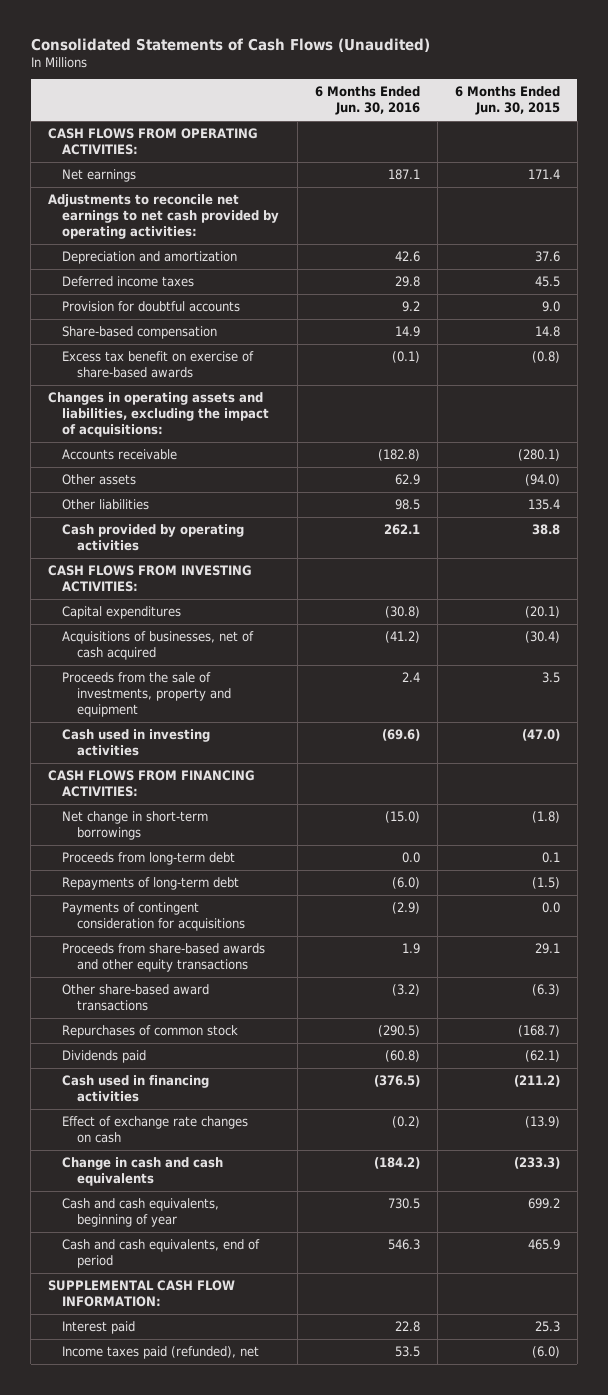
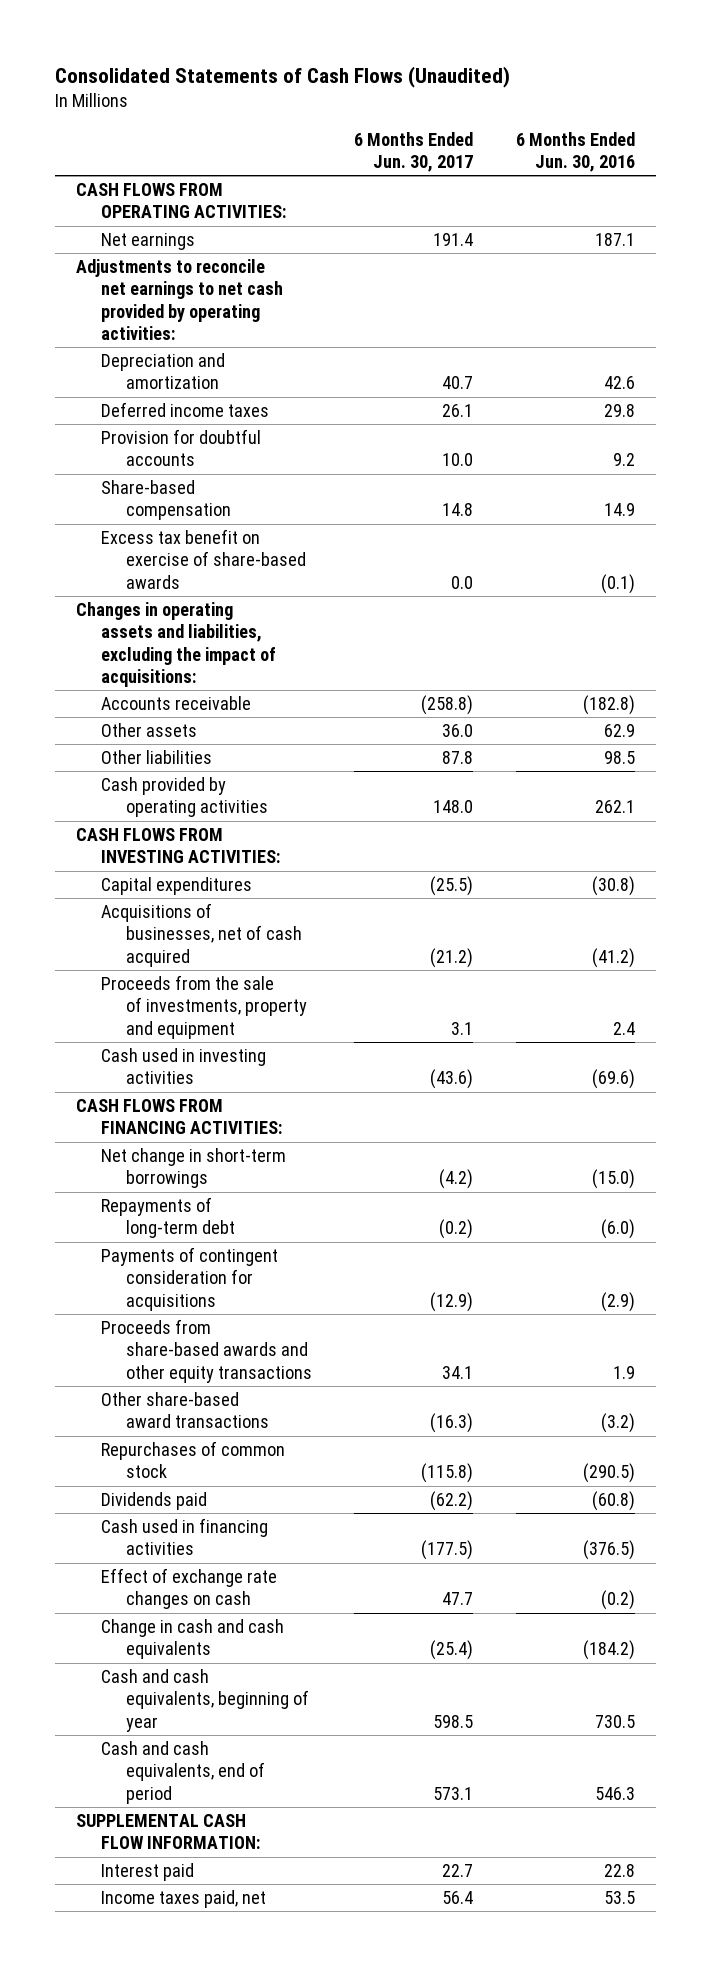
- | 6 Months Ended Jun. 30, 2016 | 6 Months Ended Jun. 30, 2015
+ | 6 Months Ended Jun. 30, 2017 | 6 Months Ended Jun. 30, 2016
- Proceeds from long-term debt | 0.0 | 0.1
- Income taxes paid (refunded), net | 53.5 | (6.0)
+ Income taxes paid, net | 56.4 | 53.5

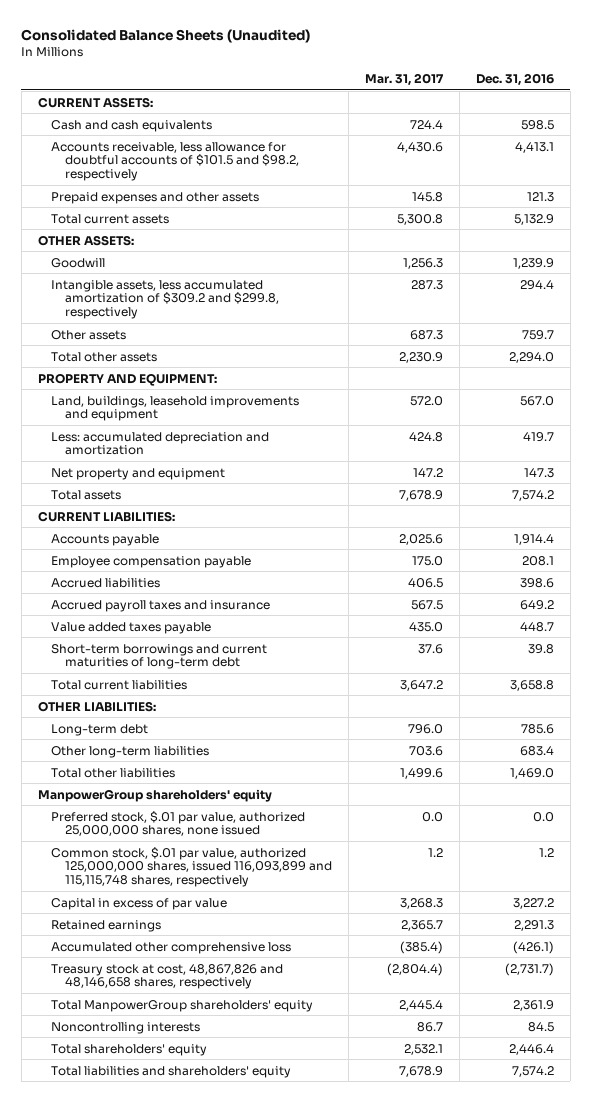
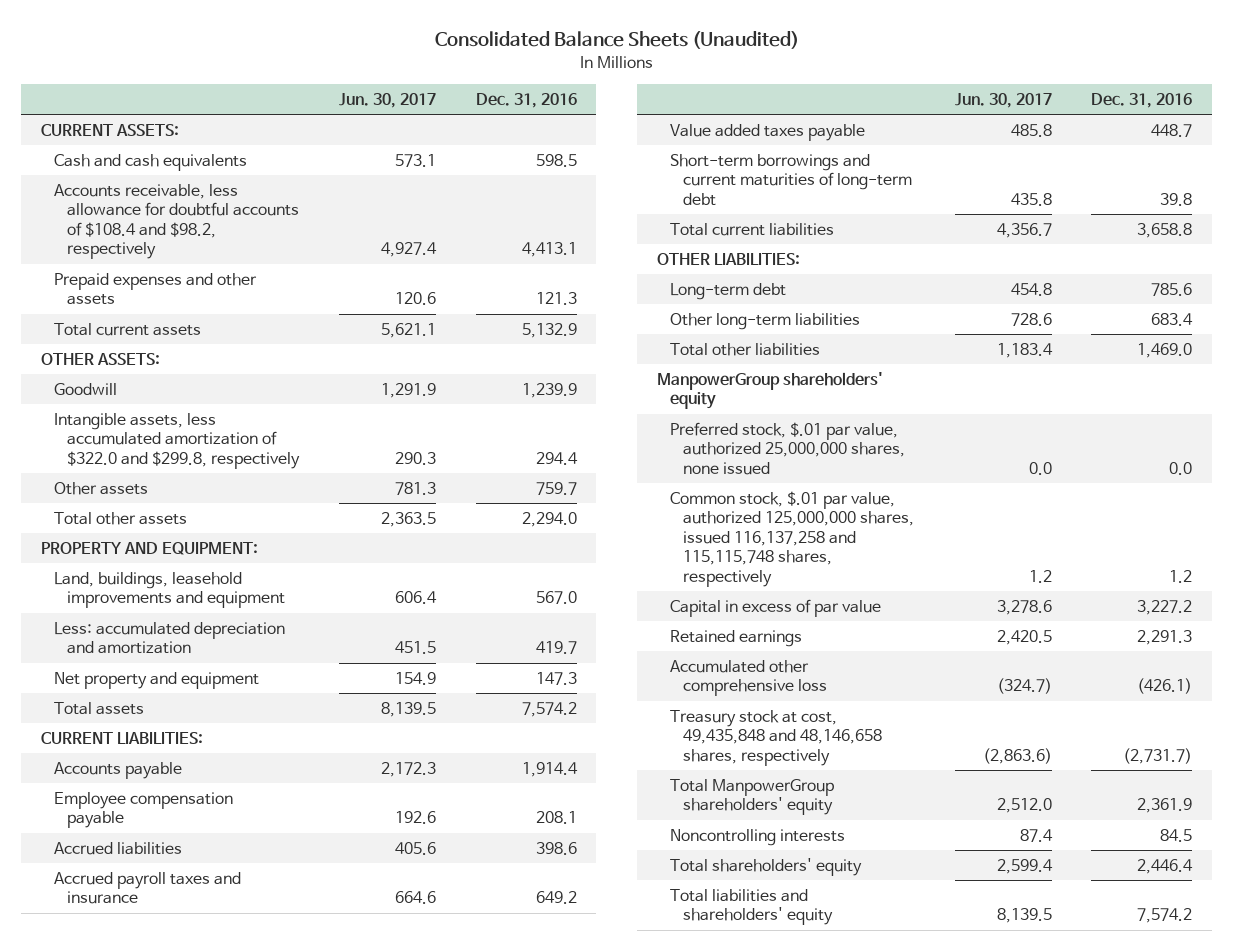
- | Mar. 31, 2017 | Dec. 31, 2016
+ | Jun. 30, 2017 | Dec. 31, 2016
- Accounts receivable, less allowance for doubtful accounts of $101.5 and $98.2, respectively | 4,430.6 | 4,413.1
+ Accounts receivable, less allowance for doubtful accounts of $108.4 and $98.2, respectively | 4,927.4 | 4,413.1
- Intangible assets, less accumulated amortization of $309.2 and $299.8, respectively | 287.3 | 294.4
+ Intangible assets, less accumulated amortization of $322.0 and $299.8, respectively | 290.3 | 294.4
- Common stock, $.01 par value, authorized 125,000,000 shares, issued 116,093,899 and 115,115,748 shares, respectively | 1.2 | 1.2
+ Common stock, $.01 par value, authorized 125,000,000 shares, issued 116,137,258 and 115,115,748 shares, respectively | 1.2 | 1.2
- Treasury stock at cost, 48,867,826 and 48,146,658 shares, respectively | (2,804.4) | (2,731.7)
+ Treasury stock at cost, 49,435,848 and 48,146,658 shares, respectively | (2,863.6) | (2,731.7)

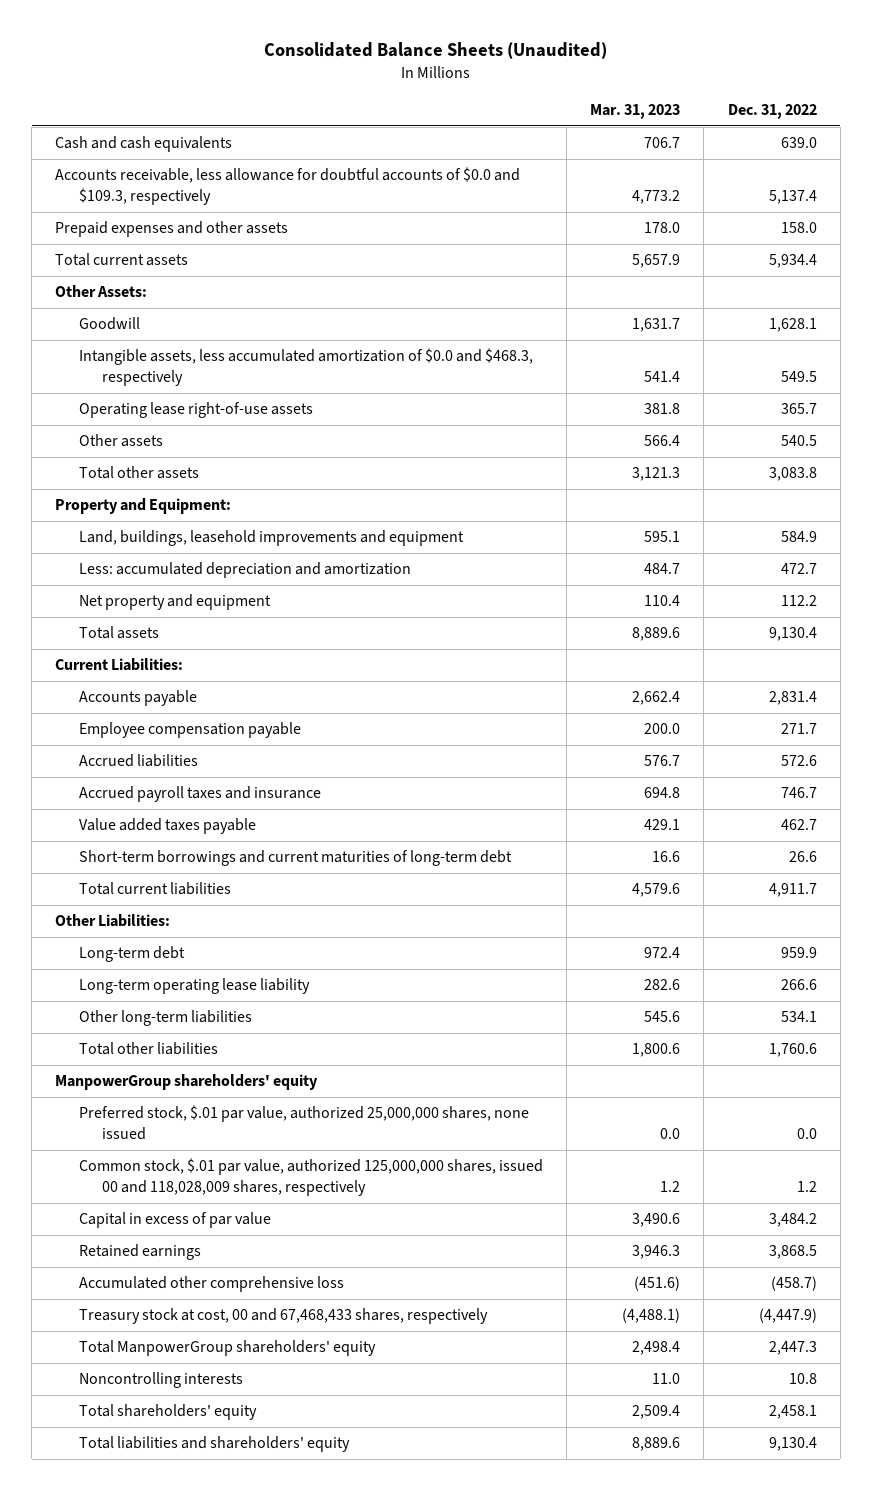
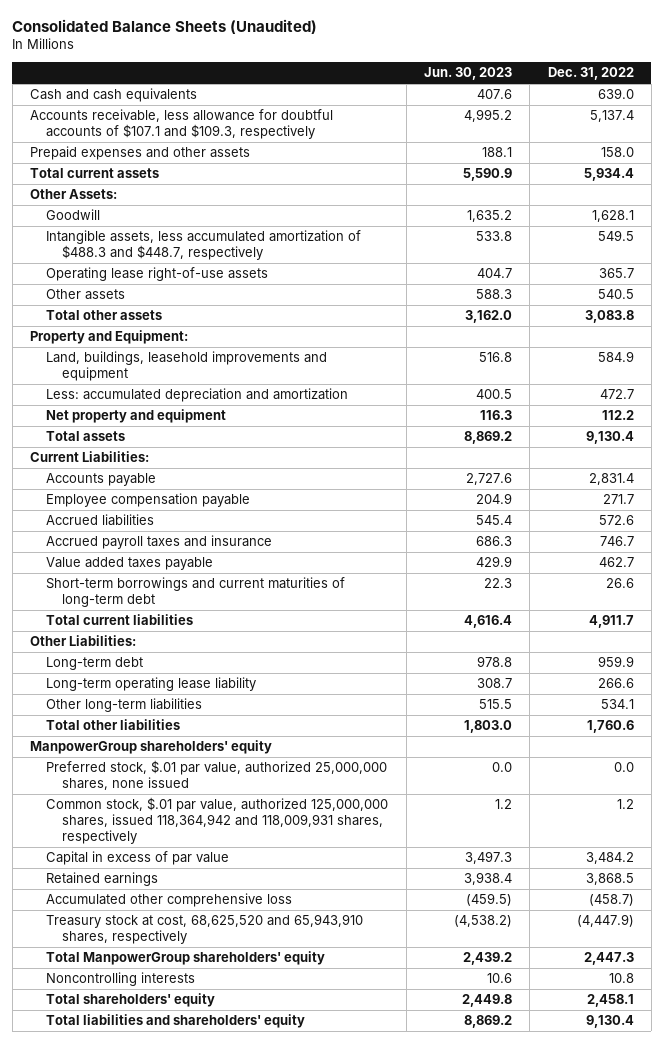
- | Mar. 31, 2023 | Dec. 31, 2022
+ | Jun. 30, 2023 | Dec. 31, 2022
- Accounts receivable, less allowance for doubtful accounts of $0.0 and $109.3, respectively | 4,773.2 | 5,137.4
+ Accounts receivable, less allowance for doubtful accounts of $107.1 and $109.3, respectively | 4,995.2 | 5,137.4
- Intangible assets, less accumulated amortization of $0.0 and $468.3, respectively | 541.4 | 549.5
+ Intangible assets, less accumulated amortization of $488.3 and $448.7, respectively | 533.8 | 549.5
- Common stock, $.01 par value, authorized 125,000,000 shares, issued 00 and 118,028,009 shares, respectively | 1.2 | 1.2
+ Common stock, $.01 par value, authorized 125,000,000 shares, issued 118,364,942 and 118,009,931 shares, respectively | 1.2 | 1.2
- Treasury stock at cost, 00 and 67,468,433 shares, respectively | (4,488.1) | (4,447.9)
+ Treasury stock at cost, 68,625,520 and 65,943,910 shares, respectively | (4,538.2) | (4,447.9)

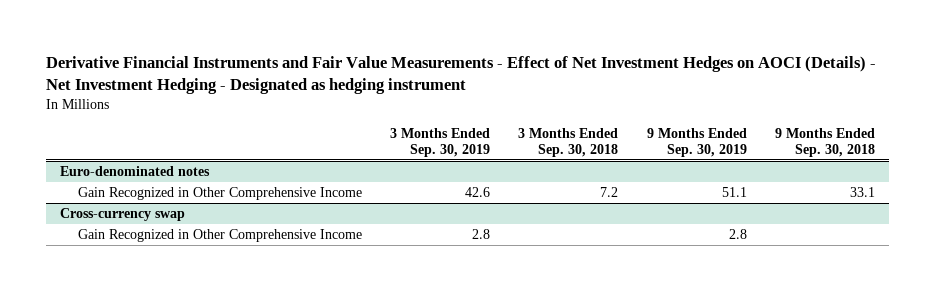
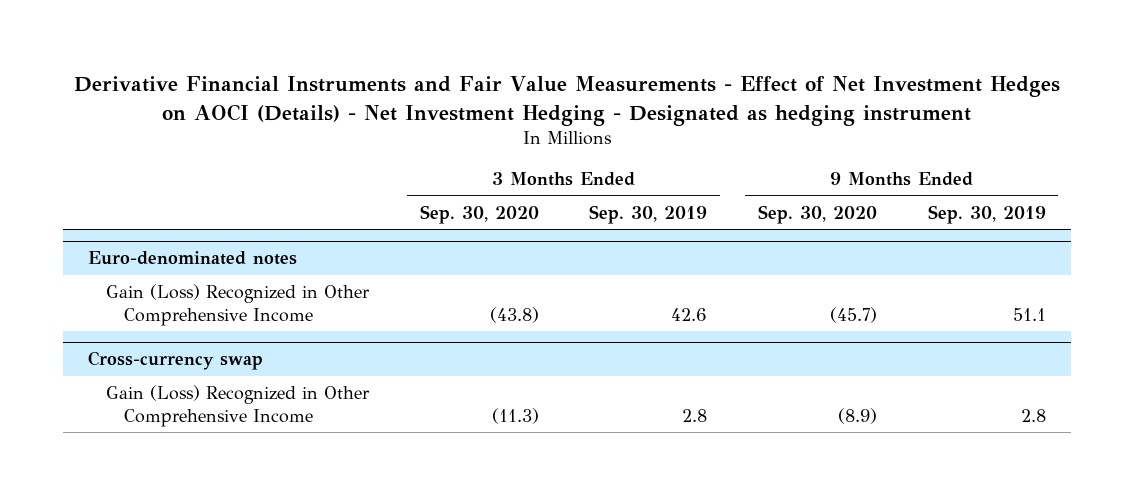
- | 3 Months Ended Sep. 30, 2019 | 3 Months Ended Sep. 30, 2018 | 9 Months Ended Sep. 30, 2019 | 9 Months Ended Sep. 30, 2018
+ | 3 Months Ended Sep. 30, 2020 | 3 Months Ended Sep. 30, 2019 | 9 Months Ended Sep. 30, 2020 | 9 Months Ended Sep. 30, 2019
@ Euro-denominated notes
- Gain Recognized in Other Comprehensive Income | 42.6 | 7.2 | 51.1 | 33.1
+ Gain (Loss) Recognized in Other Comprehensive Income | (43.8) | 42.6 | (45.7) | 51.1
@ Cross-currency swap
- Gain Recognized in Other Comprehensive Income | 2.8 | | 2.8 |
+ Gain (Loss) Recognized in Other Comprehensive Income | (11.3) | 2.8 | (8.9) | 2.8

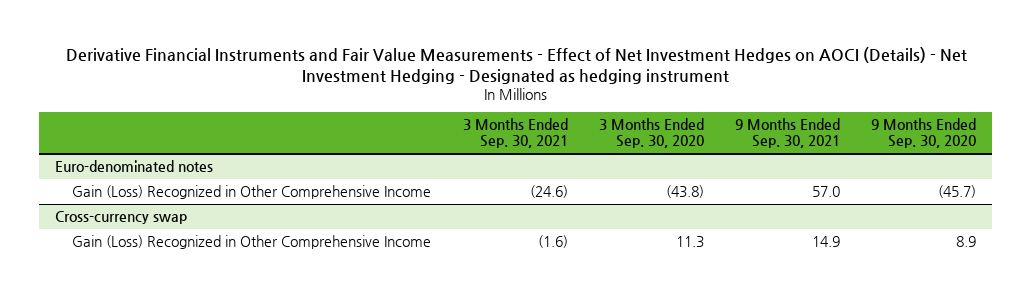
- | 3 Months Ended Sep. 30, 2020 | 3 Months Ended Sep. 30, 2019 | 9 Months Ended Sep. 30, 2020 | 9 Months Ended Sep. 30, 2019
+ | 3 Months Ended Sep. 30, 2021 | 3 Months Ended Sep. 30, 2020 | 9 Months Ended Sep. 30, 2021 | 9 Months Ended Sep. 30, 2020
@ Cross-currency swap
- Gain (Loss) Recognized in Other Comprehensive Income | (11.3) | 2.8 | (8.9) | 2.8
+ Gain (Loss) Recognized in Other Comprehensive Income | (1.6) | 11.3 | 14.9 | 8.9

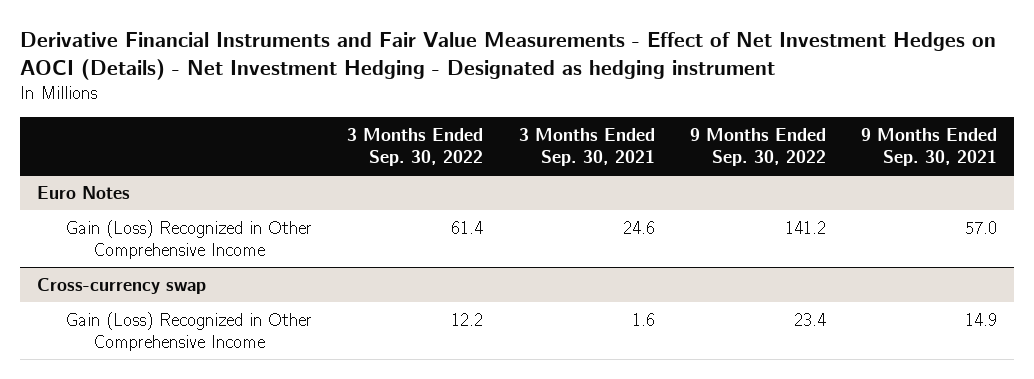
- | 3 Months Ended Sep. 30, 2021 | 3 Months Ended Sep. 30, 2020 | 9 Months Ended Sep. 30, 2021 | 9 Months Ended Sep. 30, 2020
+ | 3 Months Ended Sep. 30, 2022 | 3 Months Ended Sep. 30, 2021 | 9 Months Ended Sep. 30, 2022 | 9 Months Ended Sep. 30, 2021
- Euro-denominated notes
- Gain (Loss) Recognized in Other Comprehensive Income | (24.6) | (43.8) | 57.0 | (45.7)
+ Euro Notes
+ Gain (Loss) Recognized in Other Comprehensive Income | 61.4 | 24.6 | 141.2 | 57.0
@ Cross-currency swap
- Gain (Loss) Recognized in Other Comprehensive Income | (1.6) | 11.3 | 14.9 | 8.9
+ Gain (Loss) Recognized in Other Comprehensive Income | 12.2 | 1.6 | 23.4 | 14.9

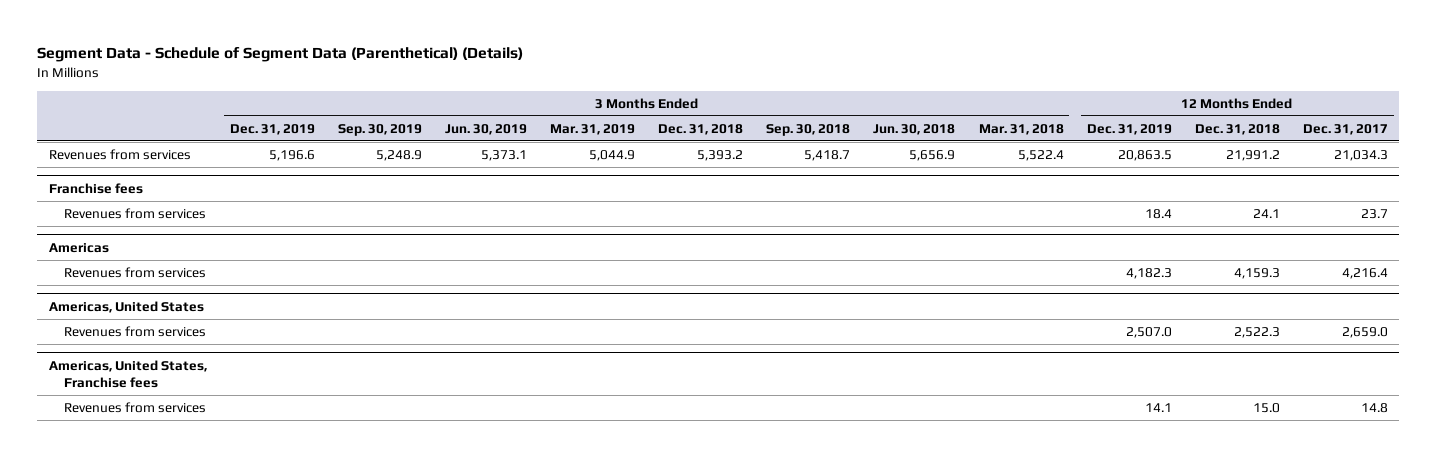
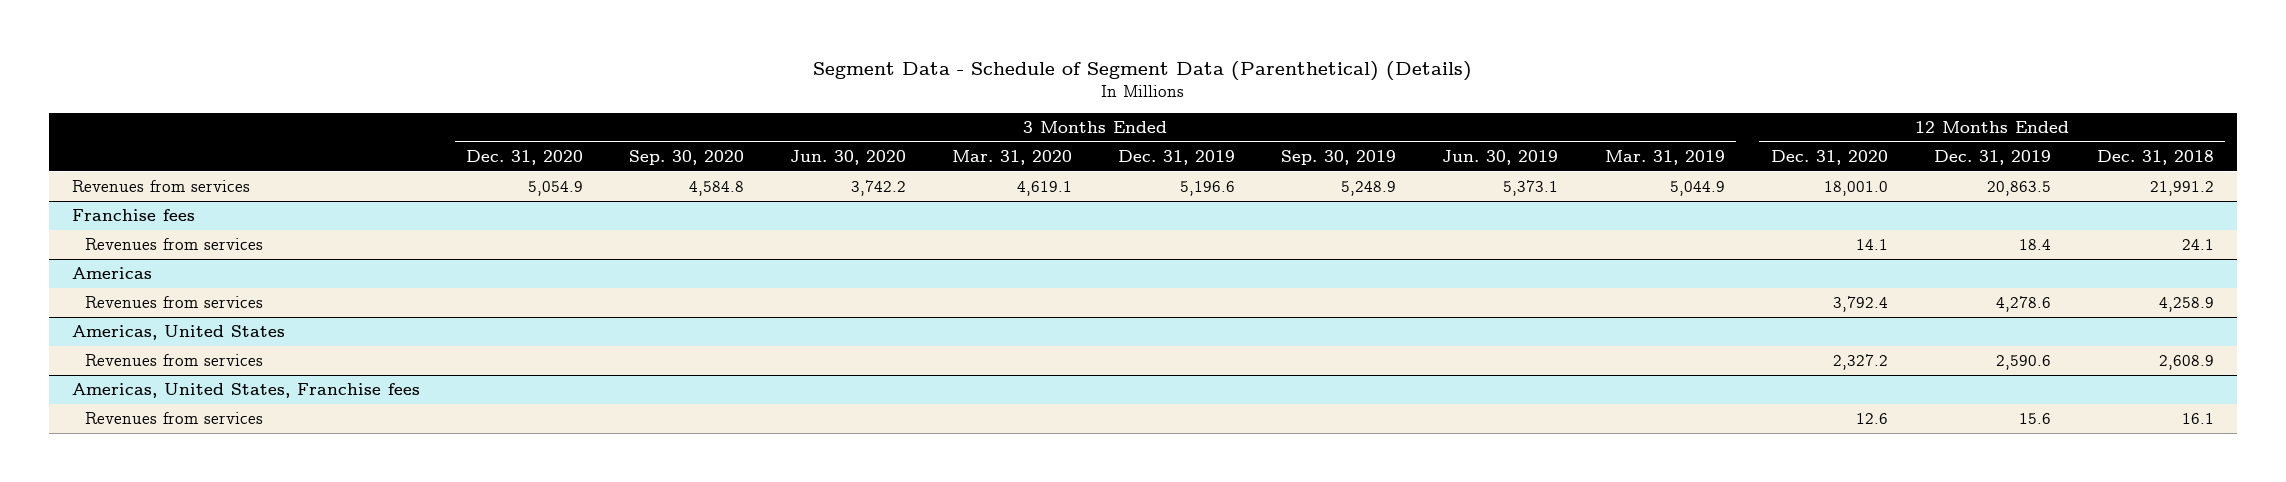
- | 3 Months Ended Dec. 31, 2019 | 3 Months Ended Sep. 30, 2019 | 3 Months Ended Jun. 30, 2019 | 3 Months Ended Mar. 31, 2019 | 3 Months Ended Dec. 31, 2018 | 3 Months Ended Sep. 30, 2018 | 3 Months Ended Jun. 30, 2018 | 3 Months Ended Mar. 31, 2018 | 12 Months Ended Dec. 31, 2019 | 12 Months Ended Dec. 31, 2018 | 12 Months Ended Dec. 31, 2017
+ | 3 Months Ended Dec. 31, 2020 | 3 Months Ended Sep. 30, 2020 | 3 Months Ended Jun. 30, 2020 | 3 Months Ended Mar. 31, 2020 | 3 Months Ended Dec. 31, 2019 | 3 Months Ended Sep. 30, 2019 | 3 Months Ended Jun. 30, 2019 | 3 Months Ended Mar. 31, 2019 | 12 Months Ended Dec. 31, 2020 | 12 Months Ended Dec. 31, 2019 | 12 Months Ended Dec. 31, 2018
@ Americas
- Revenues from services | | | | | | | | | 4,182.3 | 4,159.3 | 4,216.4
+ Revenues from services | | | | | | | | | 3,792.4 | 4,278.6 | 4,258.9
@ Americas, United States
- Revenues from services | | | | | | | | | 2,507.0 | 2,522.3 | 2,659.0
+ Revenues from services | | | | | | | | | 2,327.2 | 2,590.6 | 2,608.9
@ Americas, United States, Franchise fees
- Revenues from services | | | | | | | | | 14.1 | 15.0 | 14.8
+ Revenues from services | | | | | | | | | 12.6 | 15.6 | 16.1

